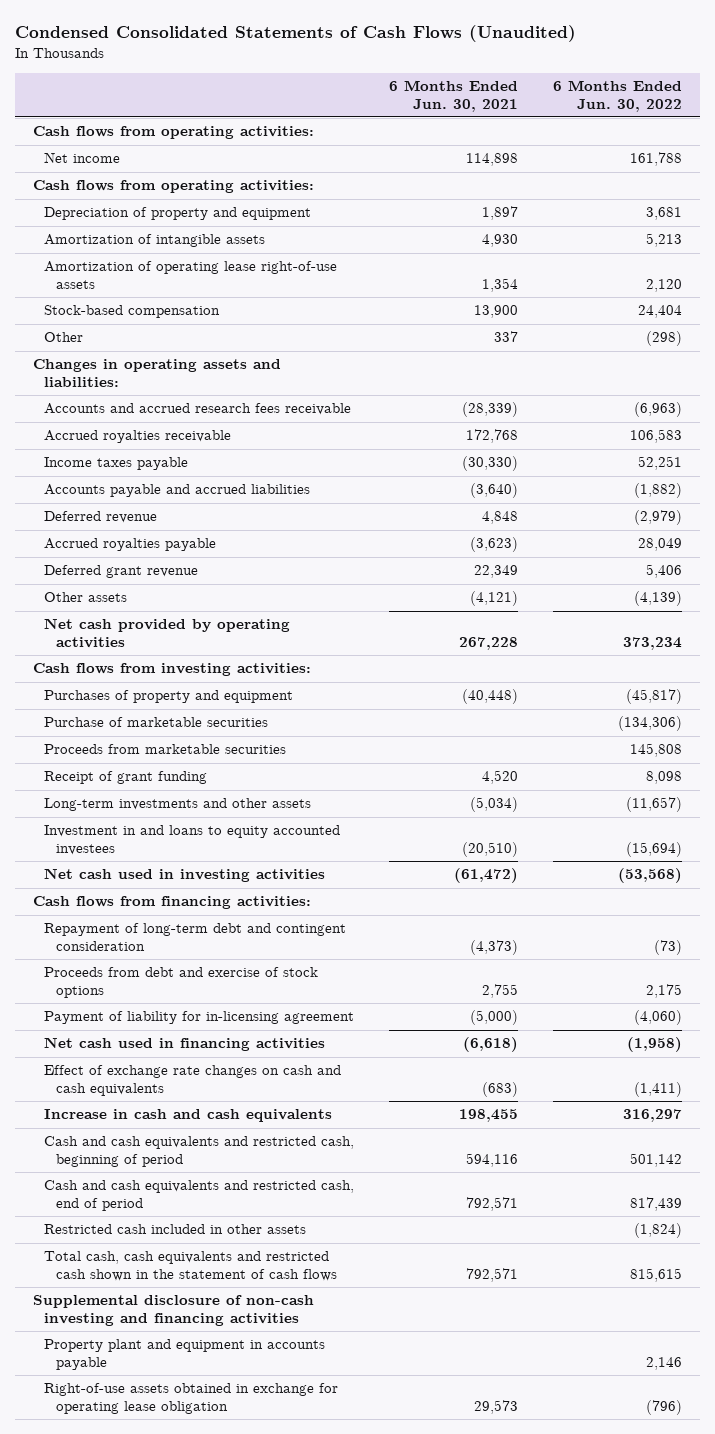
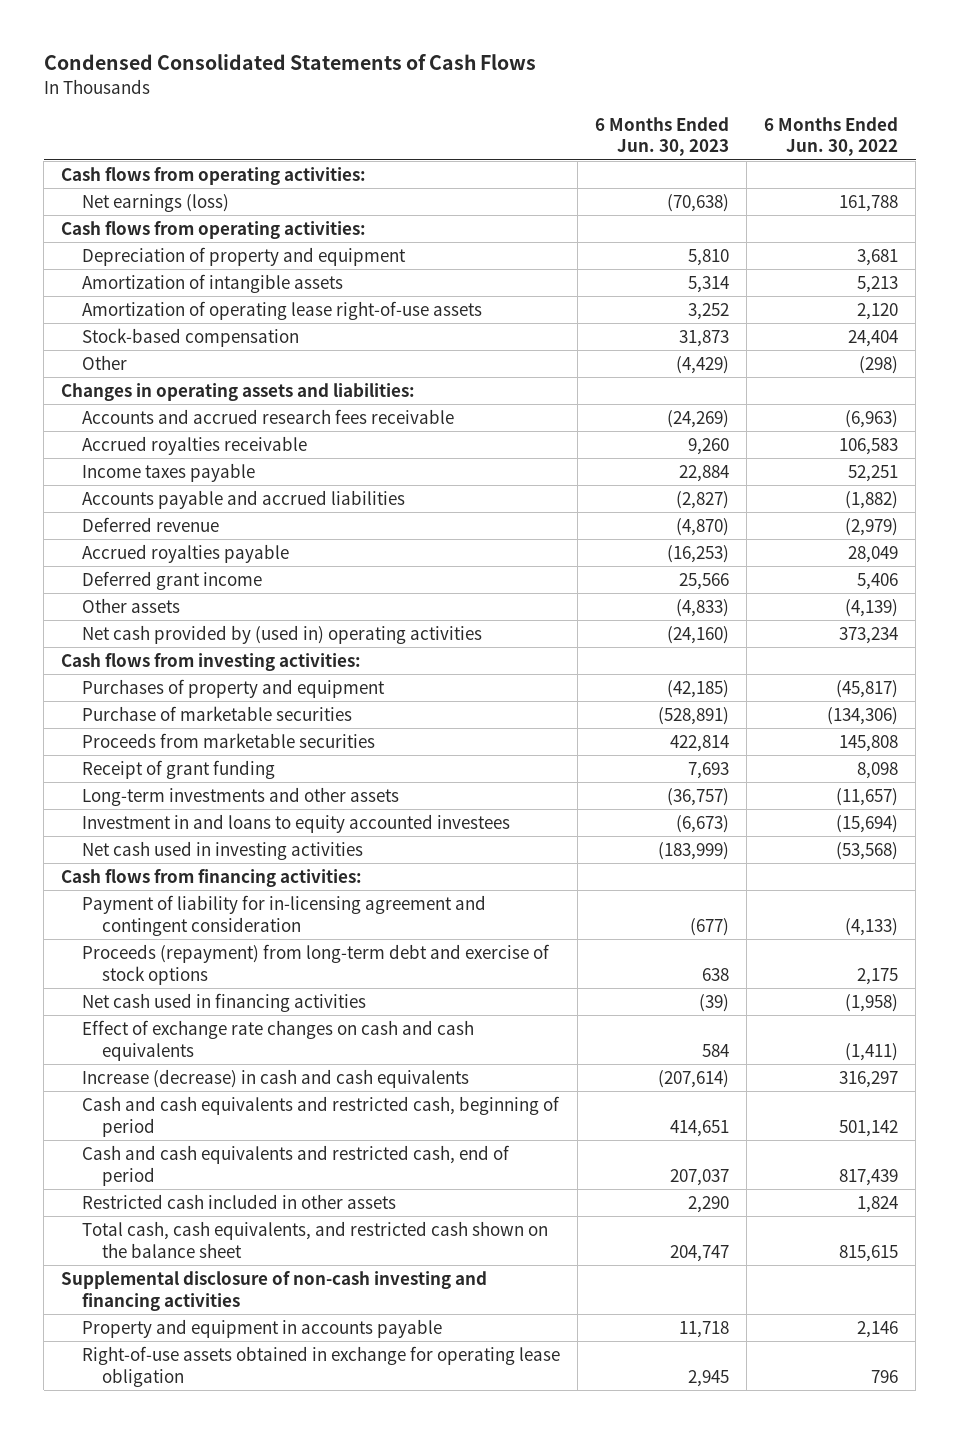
- Condensed Consolidated Statements of Cash Flows (Unaudited)
+ Condensed Consolidated Statements of Cash Flows
- | 6 Months Ended Jun. 30, 2021 | 6 Months Ended Jun. 30, 2022
+ | 6 Months Ended Jun. 30, 2023 | 6 Months Ended Jun. 30, 2022
- Net income | 114,898 | 161,788
+ Net earnings (loss) | (70,638) | 161,788
- Deferred grant revenue | 22,349 | 5,406
+ Deferred grant income | 25,566 | 5,406
- Net cash provided by operating activities | 267,228 | 373,234
+ Net cash provided by (used in) operating activities | (24,160) | 373,234
- Repayment of long-term debt and contingent consideration | (4,373) | (73)
- Proceeds from debt and exercise of stock options | 2,755 | 2,175
- Payment of liability for in-licensing agreement | (5,000) | (4,060)
+ Payment of liability for in-licensing agreement and contingent consideration | (677) | (4,133)
+ Proceeds (repayment) from long-term debt and exercise of stock options | 638 | 2,175
- Increase in cash and cash equivalents | 198,455 | 316,297
+ Increase (decrease) in cash and cash equivalents | (207,614) | 316,297
- Restricted cash included in other assets | | (1,824)
- Total cash, cash equivalents and restricted cash shown in the statement of cash flows | 792,571 | 815,615
+ Restricted cash included in other assets | 2,290 | 1,824
+ Total cash, cash equivalents, and restricted cash shown on the balance sheet | 204,747 | 815,615
- Property plant and equipment in accounts payable | | 2,146
- Right-of-use assets obtained in exchange for operating lease obligation | 29,573 | (796)
+ Property and equipment in accounts payable | 11,718 | 2,146
+ Right-of-use assets obtained in exchange for operating lease obligation | 2,945 | 796

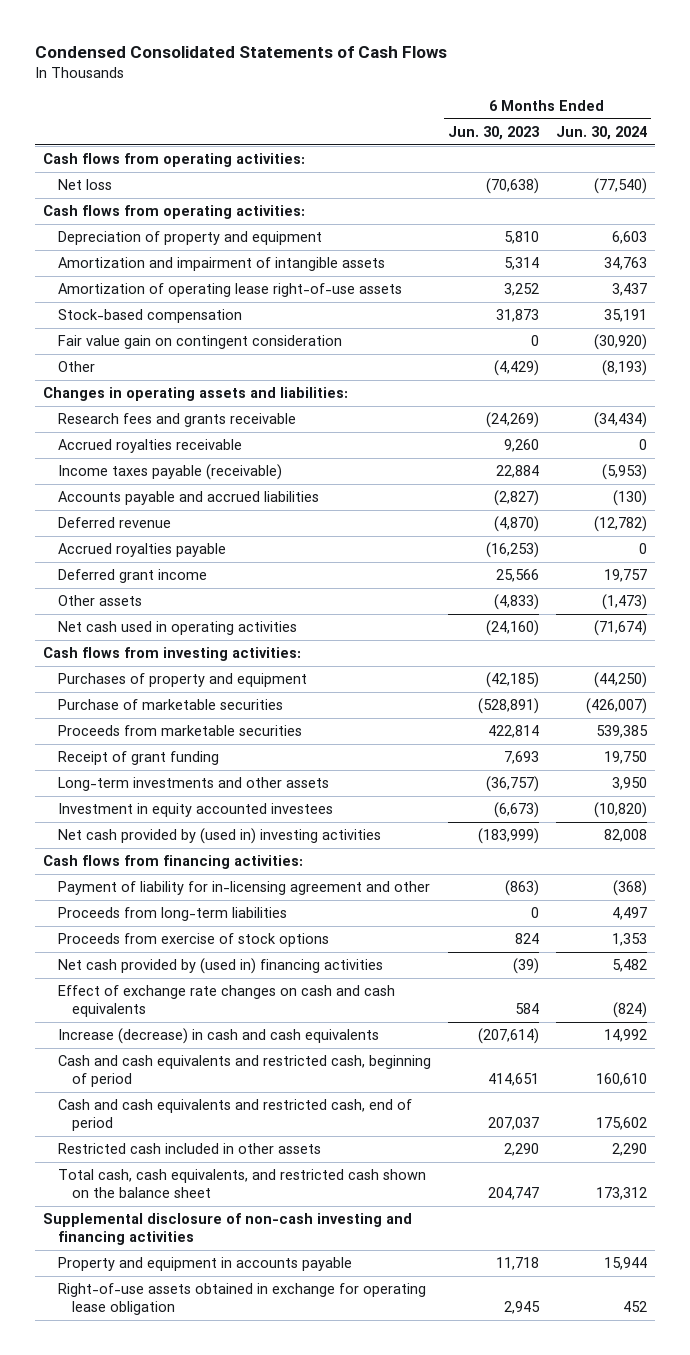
- | 6 Months Ended Jun. 30, 2023 | 6 Months Ended Jun. 30, 2022
+ | 6 Months Ended Jun. 30, 2023 | 6 Months Ended Jun. 30, 2024
- Net earnings (loss) | (70,638) | 161,788
+ Net loss | (70,638) | (77,540)
- Amortization of intangible assets | 5,314 | 5,213
+ Amortization and impairment of intangible assets | 5,314 | 34,763
+ Fair value gain on contingent consideration | 0 | (30,920)
- Accounts and accrued research fees receivable | (24,269) | (6,963)
+ Research fees and grants receivable | (24,269) | (34,434)
- Income taxes payable | 22,884 | 52,251
+ Income taxes payable (receivable) | 22,884 | (5,953)
- Net cash provided by (used in) operating activities | (24,160) | 373,234
+ Net cash used in operating activities | (24,160) | (71,674)
- Investment in and loans to equity accounted investees | (6,673) | (15,694)
- Net cash used in investing activities | (183,999) | (53,568)
+ Investment in equity accounted investees | (6,673) | (10,820)
+ Net cash provided by (used in) investing activities | (183,999) | 82,008
- Payment of liability for in-licensing agreement and contingent consideration | (677) | (4,133)
- Proceeds (repayment) from long-term debt and exercise of stock options | 638 | 2,175
- Net cash used in financing activities | (39) | (1,958)
+ Payment of liability for in-licensing agreement and other | (863) | (368)
+ Proceeds from long-term liabilities | 0 | 4,497
+ Proceeds from exercise of stock options | 824 | 1,353
+ Net cash provided by (used in) financing activities | (39) | 5,482

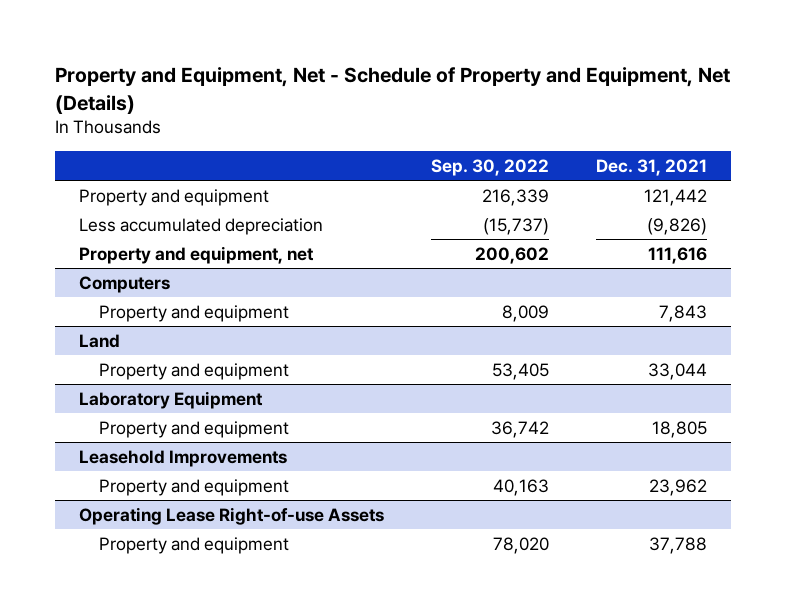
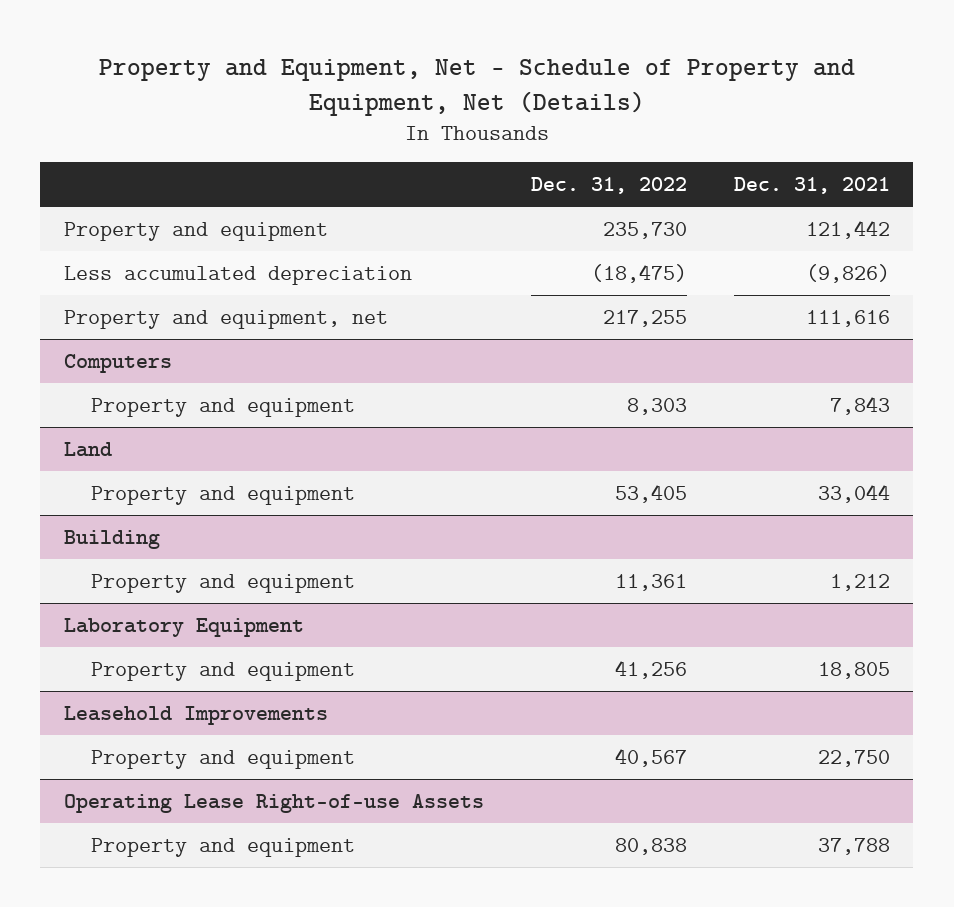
- | Sep. 30, 2022 | Dec. 31, 2021
+ | Dec. 31, 2022 | Dec. 31, 2021
+ Building
+ Property and equipment | 11,361 | 1,212
@ Leasehold Improvements
- Property and equipment | 40,163 | 23,962
+ Property and equipment | 40,567 | 22,750

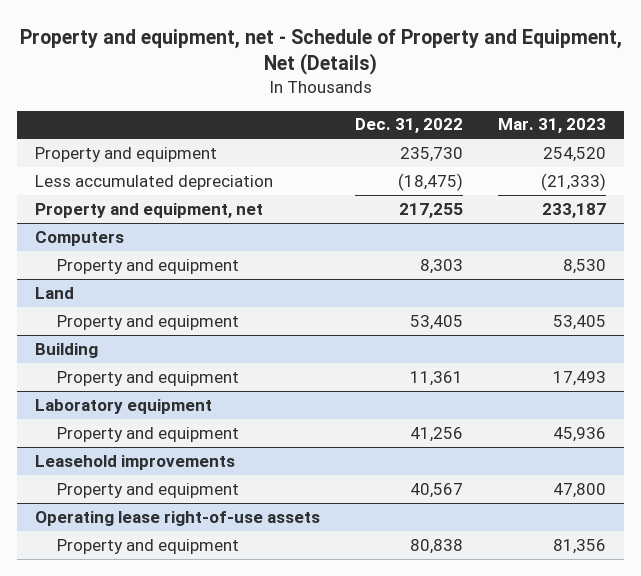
- Property and Equipment, Net - Schedule of Property and Equipment, Net (Details)
+ Property and equipment, net - Schedule of Property and Equipment, Net (Details)
- | Dec. 31, 2022 | Dec. 31, 2021
+ | Dec. 31, 2022 | Mar. 31, 2023
- Laboratory Equipment
+ Laboratory equipment
- Leasehold Improvements
+ Leasehold improvements
- Operating Lease Right-of-use Assets
+ Operating lease right-of-use assets

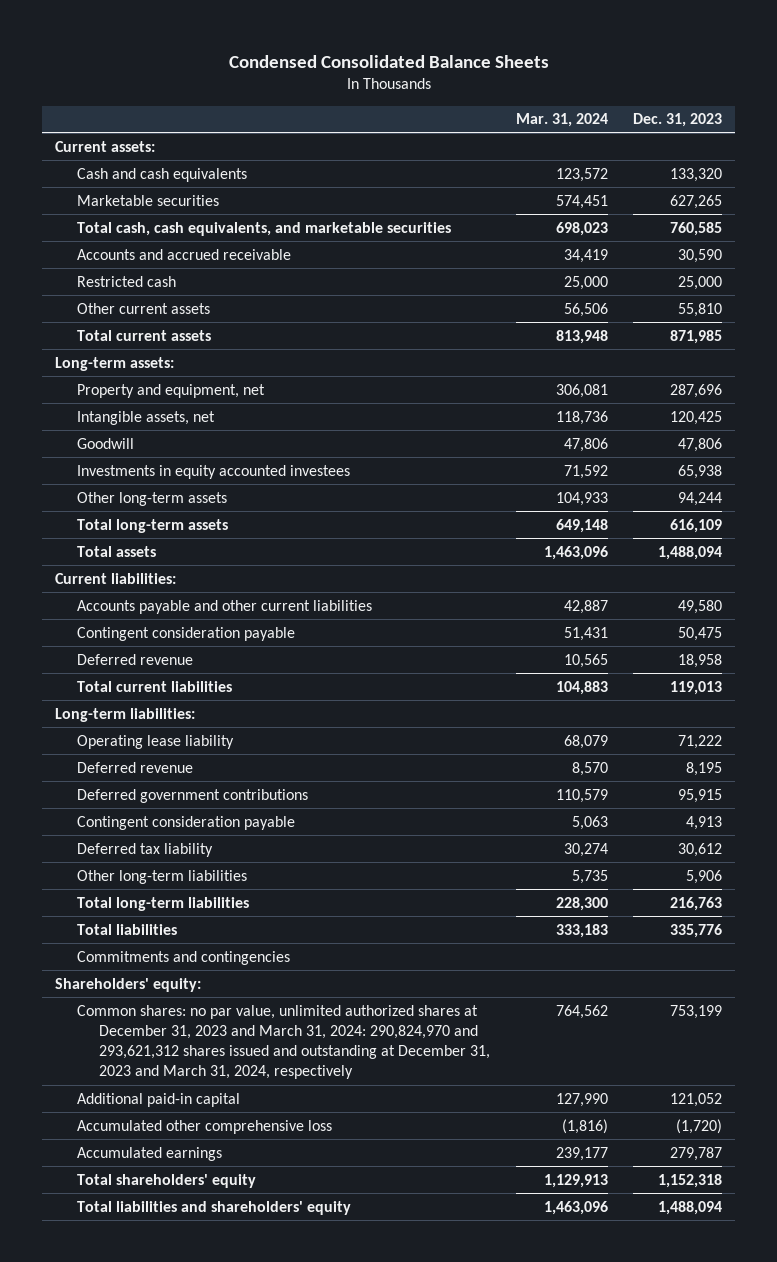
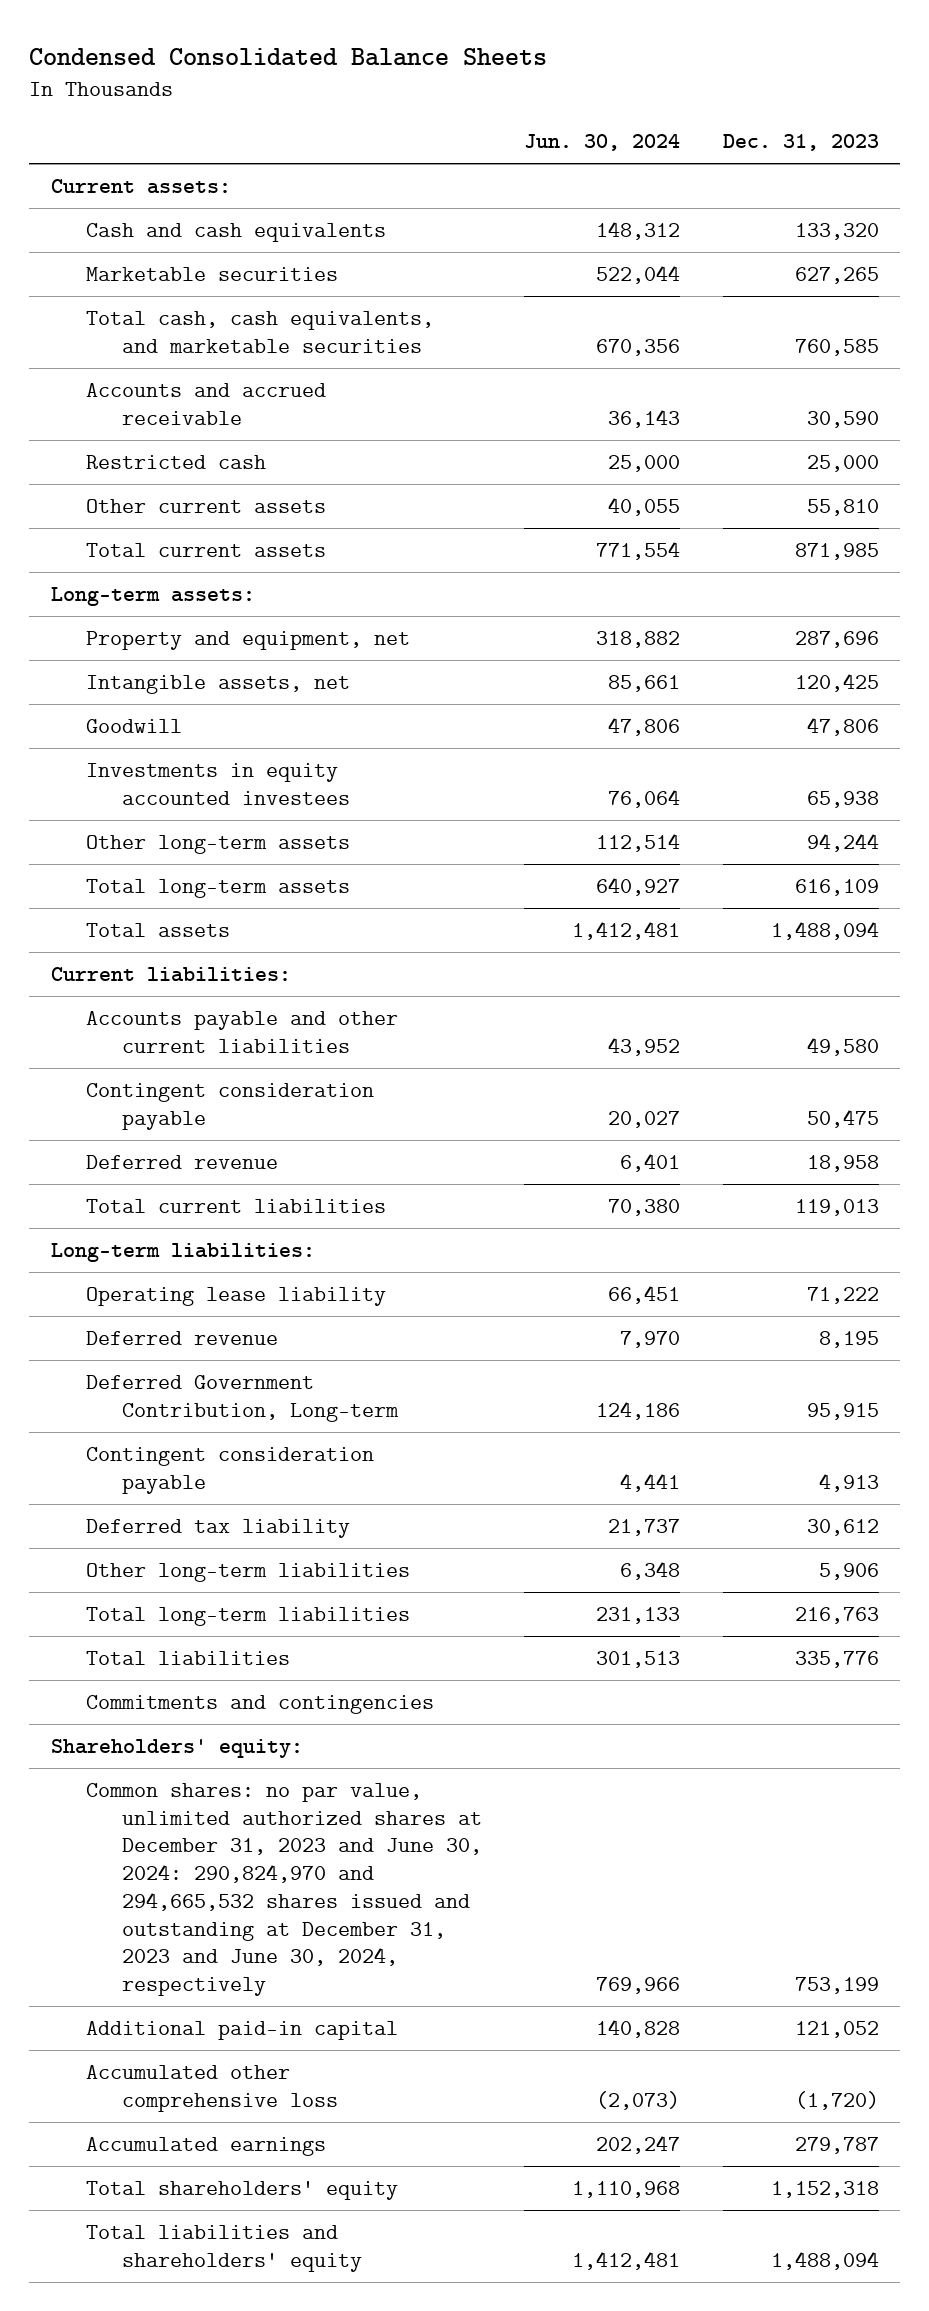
- | Mar. 31, 2024 | Dec. 31, 2023
+ | Jun. 30, 2024 | Dec. 31, 2023
- Deferred government contributions | 110,579 | 95,915
+ Deferred Government Contribution, Long-term | 124,186 | 95,915
- Common shares: no par value, unlimited authorized shares at December 31, 2023 and March 31, 2024: 290,824,970 and 293,621,312 shares issued and outstanding at December 31, 2023 and March 31, 2024, respectively | 764,562 | 753,199
+ Common shares: no par value, unlimited authorized shares at December 31, 2023 and June 30, 2024: 290,824,970 and 294,665,532 shares issued and outstanding at December 31, 2023 and June 30, 2024, respectively | 769,966 | 753,199

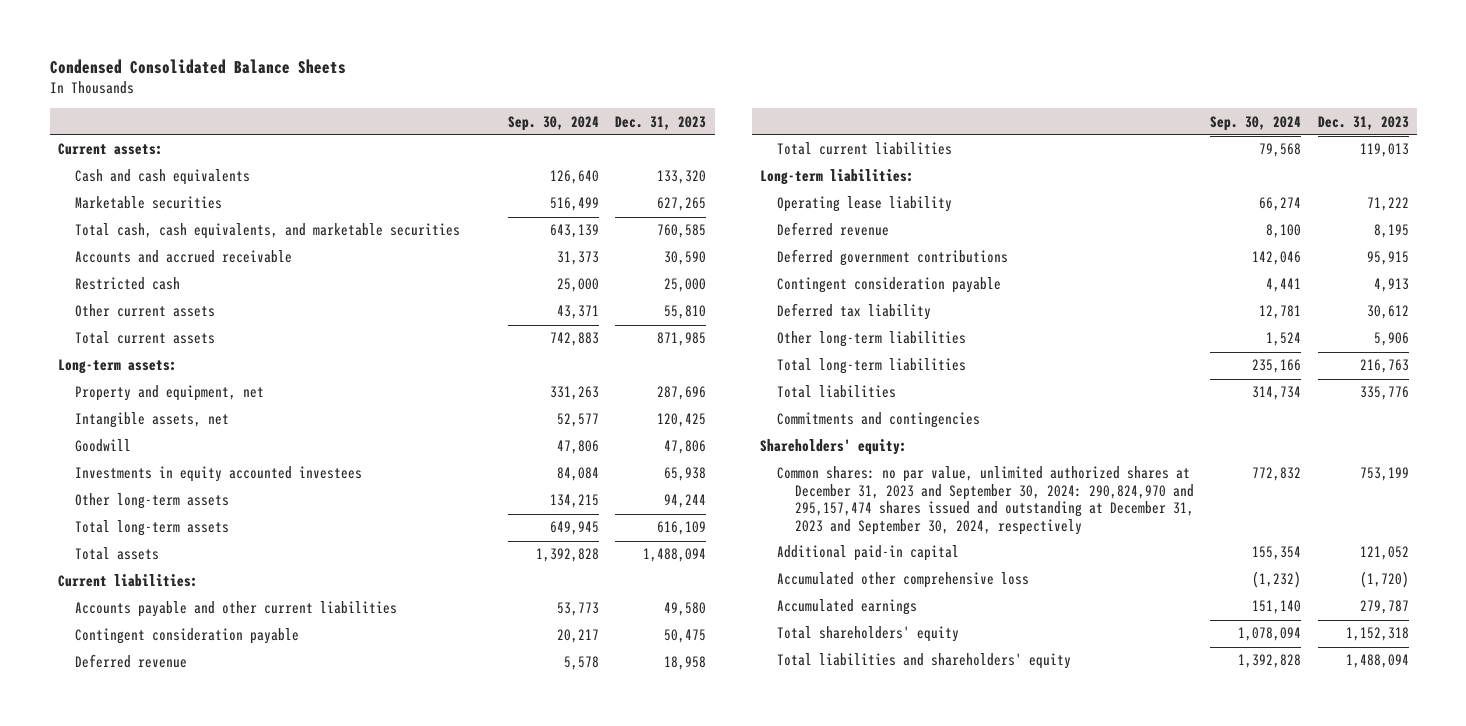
- | Jun. 30, 2024 | Dec. 31, 2023
+ | Sep. 30, 2024 | Dec. 31, 2023
- Deferred Government Contribution, Long-term | 124,186 | 95,915
+ Deferred government contributions | 142,046 | 95,915
- Common shares: no par value, unlimited authorized shares at December 31, 2023 and June 30, 2024: 290,824,970 and 294,665,532 shares issued and outstanding at December 31, 2023 and June 30, 2024, respectively | 769,966 | 753,199
+ Common shares: no par value, unlimited authorized shares at December 31, 2023 and September 30, 2024: 290,824,970 and 295,157,474 shares issued and outstanding at December 31, 2023 and September 30, 2024, respectively | 772,832 | 753,199

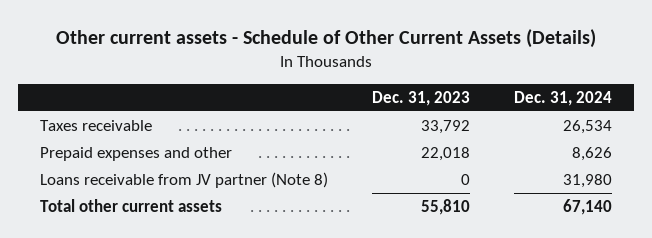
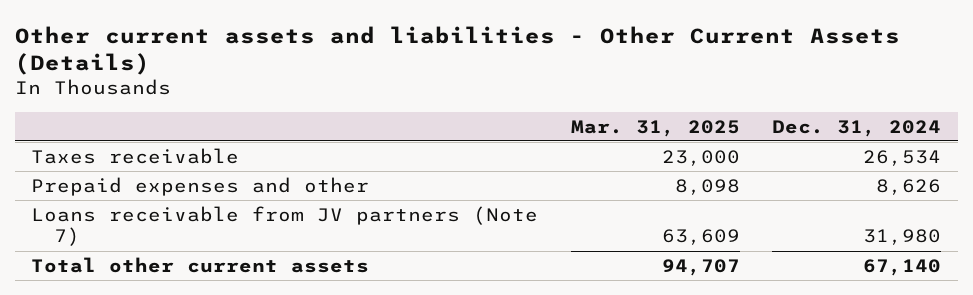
- Other current assets - Schedule of Other Current Assets (Details)
+ Other current assets and liabilities - Other Current Assets (Details)
- | Dec. 31, 2023 | Dec. 31, 2024
+ | Mar. 31, 2025 | Dec. 31, 2024
- Loans receivable from JV partner (Note 8) | 0 | 31,980
+ Loans receivable from JV partners (Note 7) | 63,609 | 31,980

